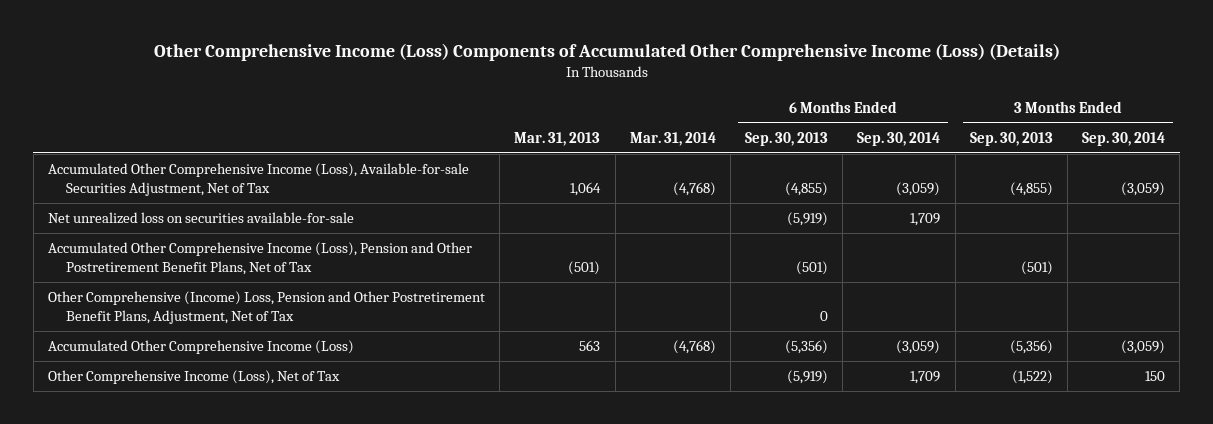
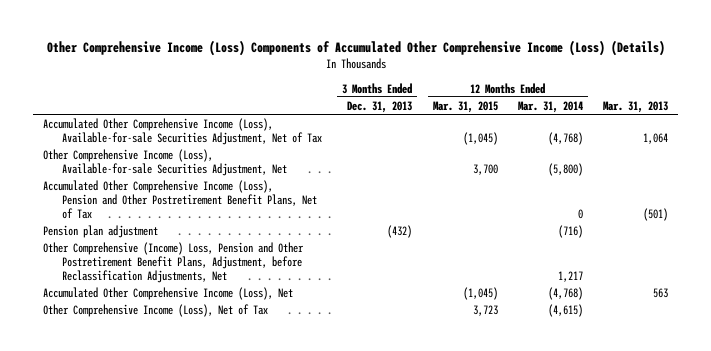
- | Mar. 31, 2013 | Mar. 31, 2014 | 6 Months Ended Sep. 30, 2013 | 6 Months Ended Sep. 30, 2014 | 3 Months Ended Sep. 30, 2013 | 3 Months Ended Sep. 30, 2014
+ | 3 Months Ended Dec. 31, 2013 | 12 Months Ended Mar. 31, 2015 | 12 Months Ended Mar. 31, 2014 | Mar. 31, 2013
- Net unrealized loss on securities available-for-sale | | | (5,919) | 1,709 | |
+ Other Comprehensive Income (Loss), Available-for-sale Securities Adjustment, Net | | 3,700 | (5,800) |
- Other Comprehensive (Income) Loss, Pension and Other Postretirement Benefit Plans, Adjustment, Net of Tax | | | 0 | | |
- Accumulated Other Comprehensive Income (Loss) | 563 | (4,768) | (5,356) | (3,059) | (5,356) | (3,059)
+ Pension plan adjustment | (432) | | (716) |
+ Other Comprehensive (Income) Loss, Pension and Other Postretirement Benefit Plans, Adjustment, before Reclassification Adjustments, Net | | | 1,217 |
+ Accumulated Other Comprehensive Income (Loss), Net | | (1,045) | (4,768) | 563

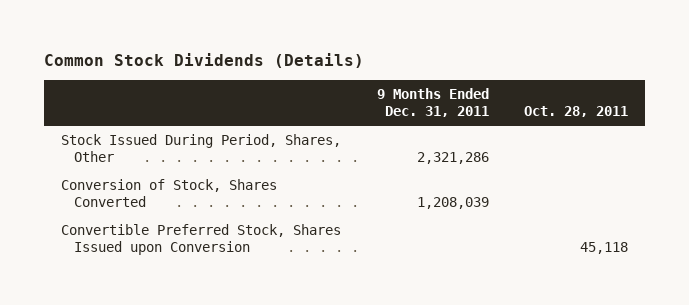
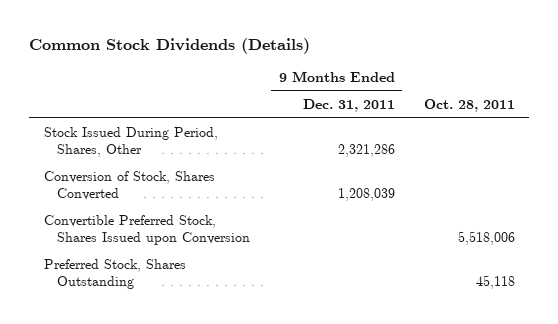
- Convertible Preferred Stock, Shares Issued upon Conversion | | 45,118
+ Convertible Preferred Stock, Shares Issued upon Conversion | | 5,518,006
+ Preferred Stock, Shares Outstanding | | 45,118

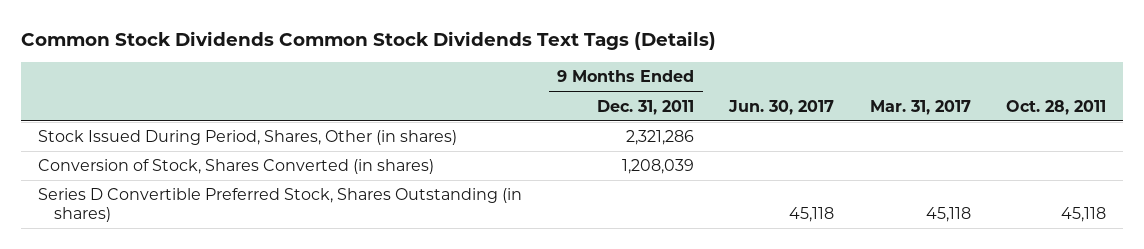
- Common Stock Dividends (Details)
+ Common Stock Dividends Common Stock Dividends Text Tags (Details)
- | 9 Months Ended Dec. 31, 2011 | Oct. 28, 2011
+ | 9 Months Ended Dec. 31, 2011 | Jun. 30, 2017 | Mar. 31, 2017 | Oct. 28, 2011
- Stock Issued During Period, Shares, Other | 2,321,286 |
- Conversion of Stock, Shares Converted | 1,208,039 |
- Convertible Preferred Stock, Shares Issued upon Conversion | | 5,518,006
- Preferred Stock, Shares Outstanding | | 45,118
+ Stock Issued During Period, Shares, Other (in shares) | 2,321,286 | | |
+ Conversion of Stock, Shares Converted (in shares) | 1,208,039 | | |
+ Series D Convertible Preferred Stock, Shares Outstanding (in shares) | | 45,118 | 45,118 | 45,118

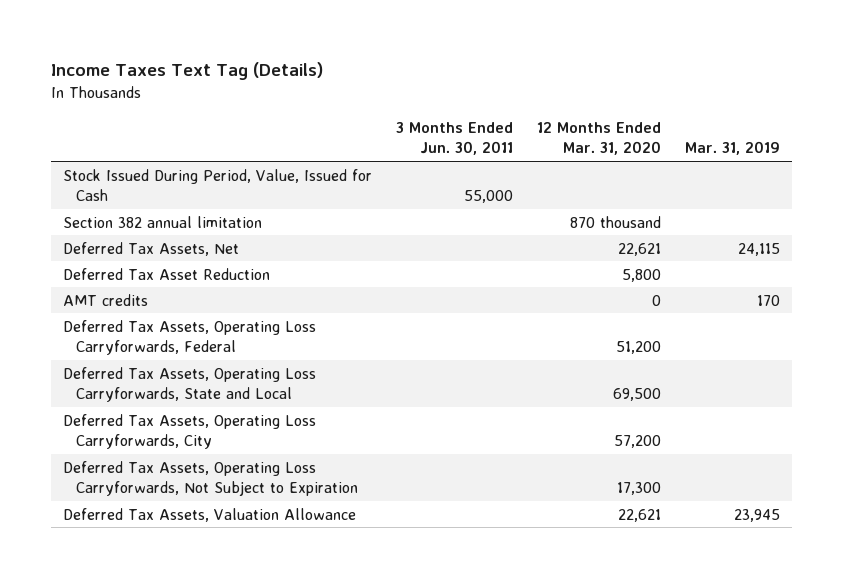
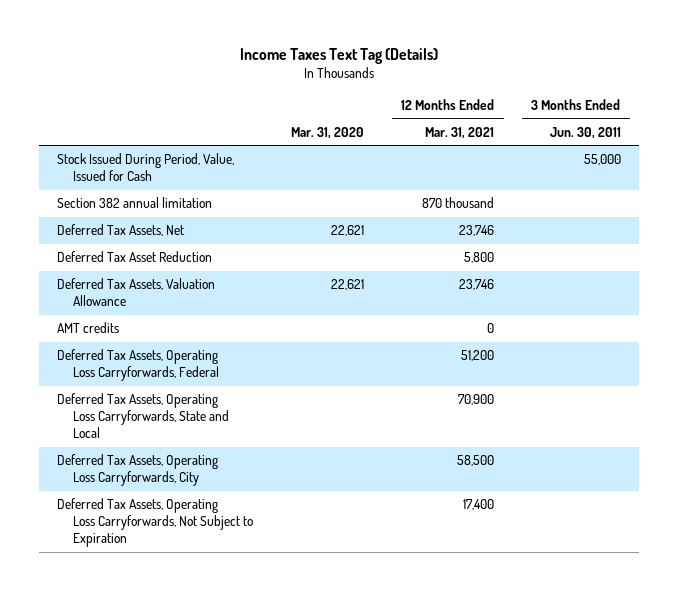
- | 3 Months Ended Jun. 30, 2011 | 12 Months Ended Mar. 31, 2020 | Mar. 31, 2019
+ | Mar. 31, 2020 | 12 Months Ended Mar. 31, 2021 | 3 Months Ended Jun. 30, 2011
moved up: Deferred Tax Assets, Valuation Allowance | 22,621 | 23,746 |

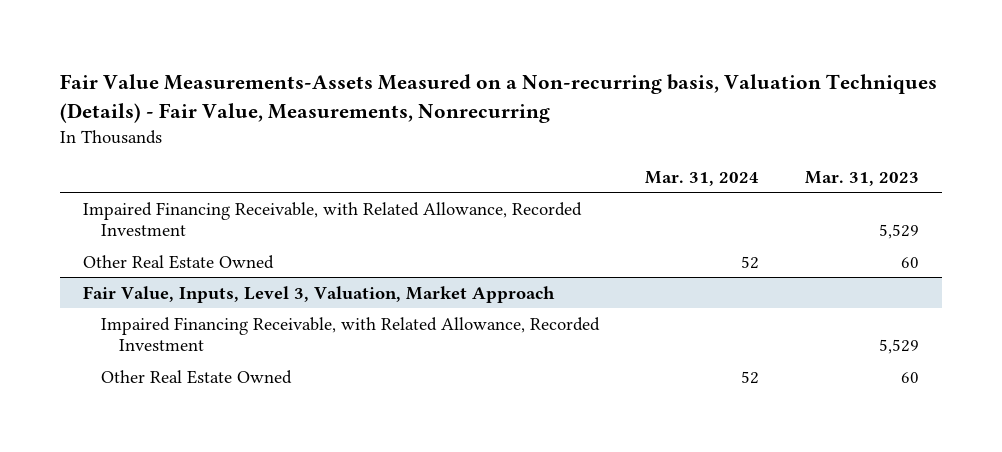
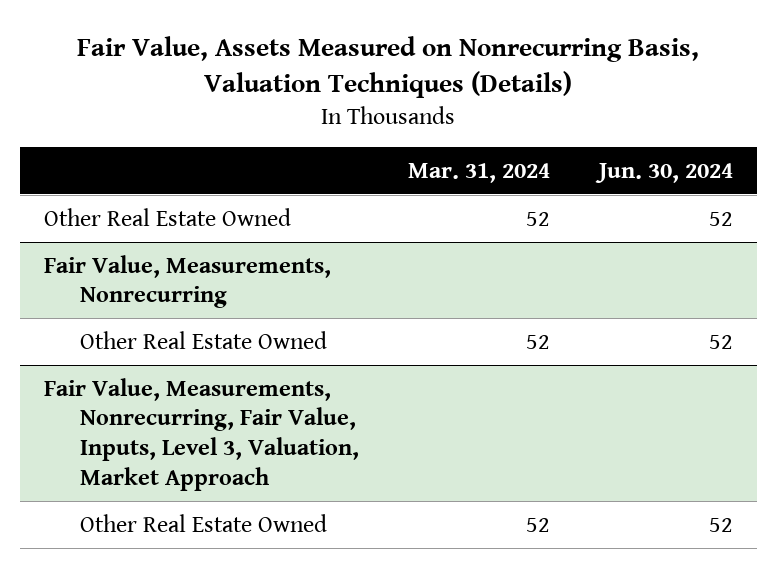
- Fair Value Measurements-Assets Measured on a Non-recurring basis, Valuation Techniques (Details) - Fair Value, Measurements, Nonrecurring
+ Fair Value, Assets Measured on Nonrecurring Basis, Valuation Techniques (Details)
- | Mar. 31, 2024 | Mar. 31, 2023
+ | Mar. 31, 2024 | Jun. 30, 2024
- Impaired Financing Receivable, with Related Allowance, Recorded Investment | | 5,529
- Fair Value, Inputs, Level 3, Valuation, Market Approach
- Impaired Financing Receivable, with Related Allowance, Recorded Investment | | 5,529
+ Fair Value, Measurements, Nonrecurring
+ Other Real Estate Owned | 52 | 52
+ Fair Value, Measurements, Nonrecurring, Fair Value, Inputs, Level 3, Valuation, Market Approach

